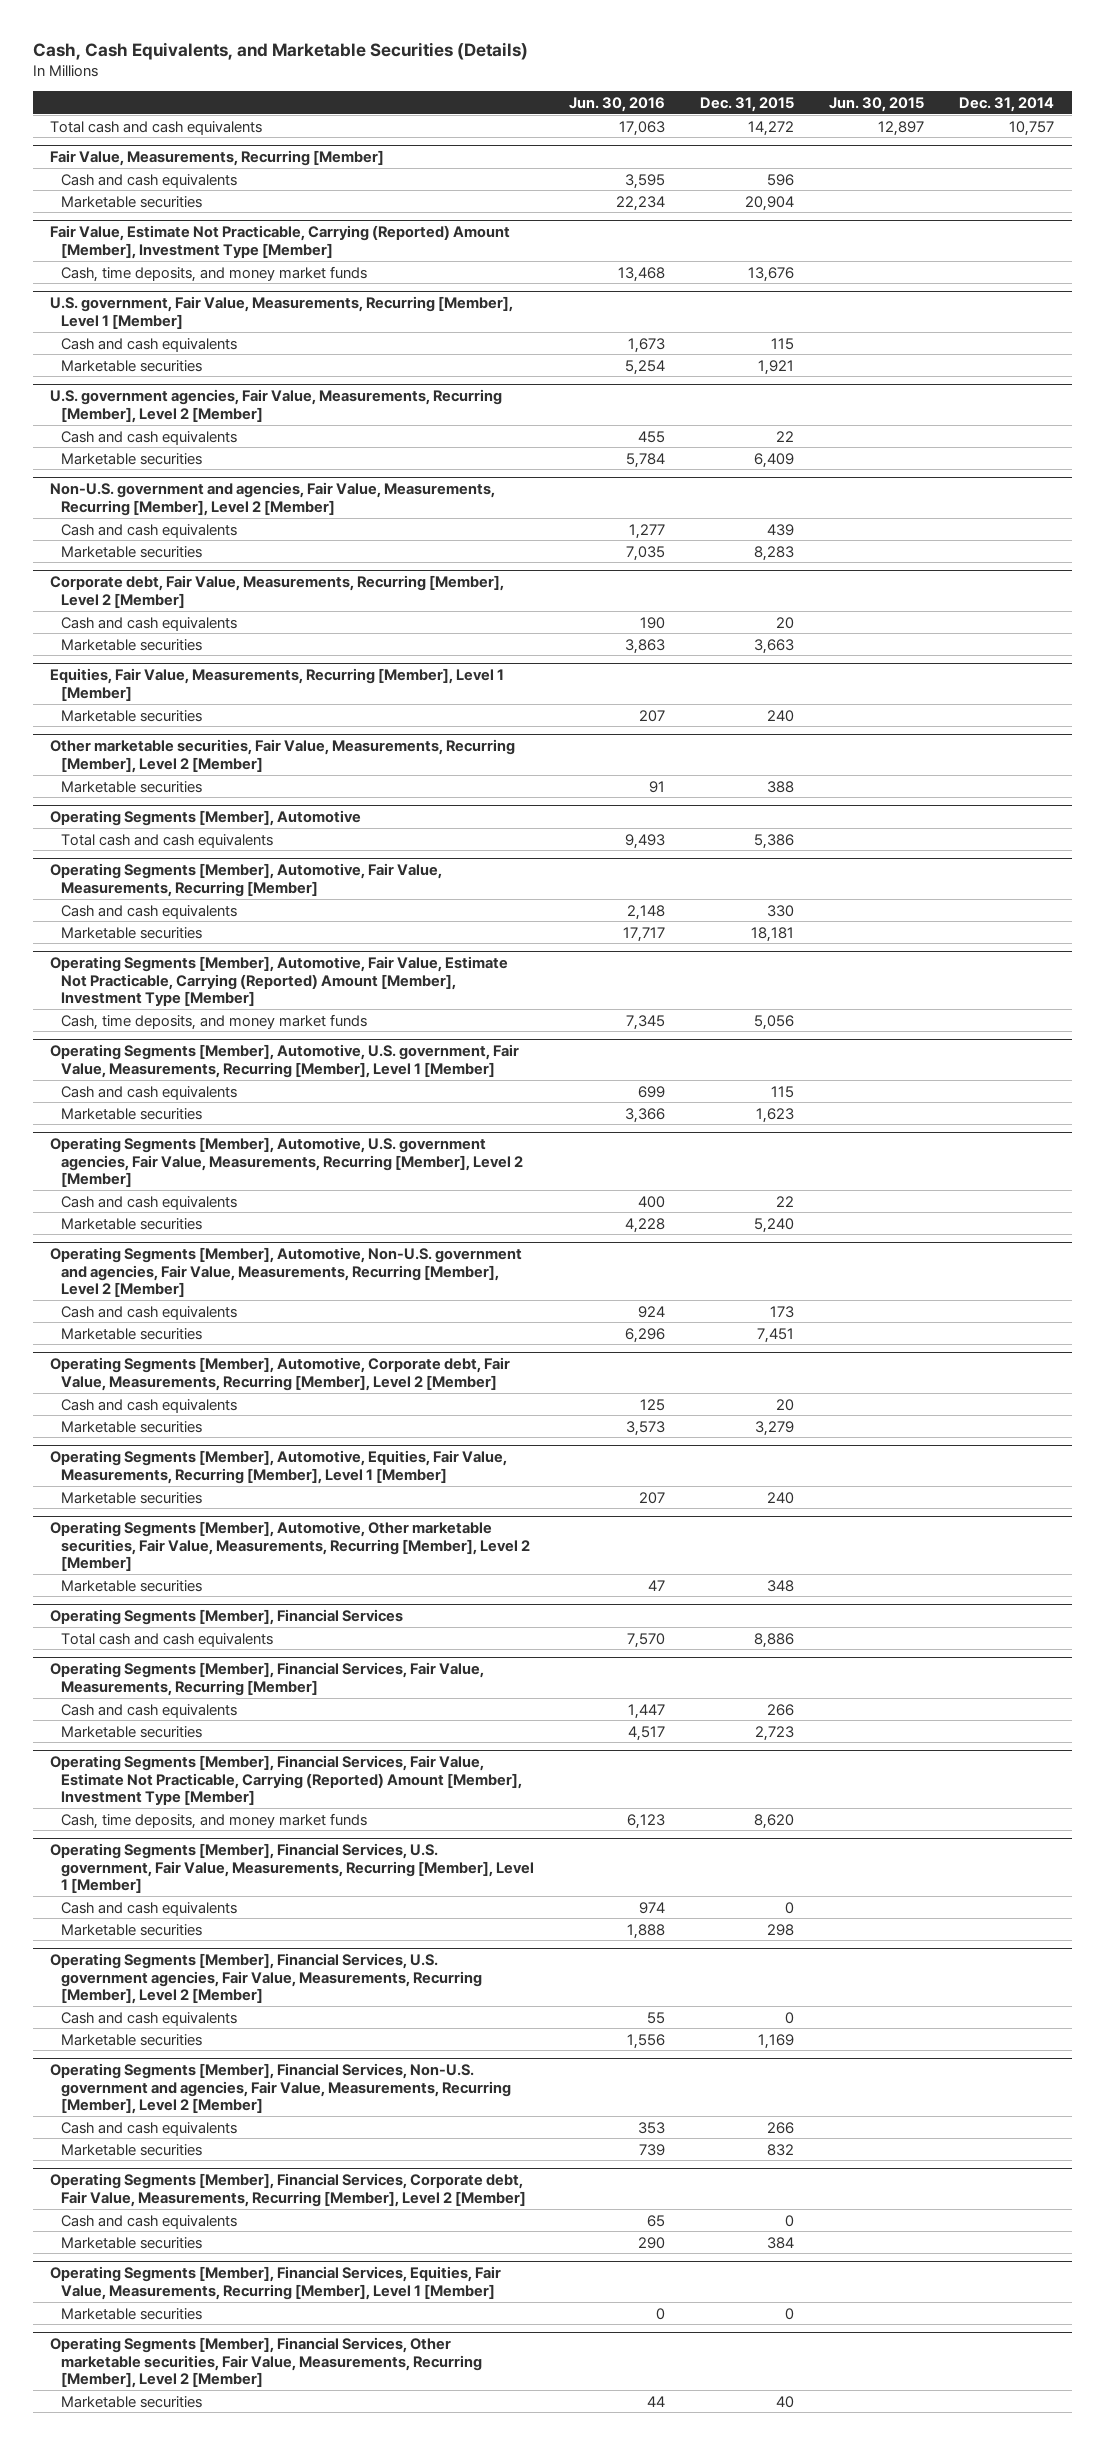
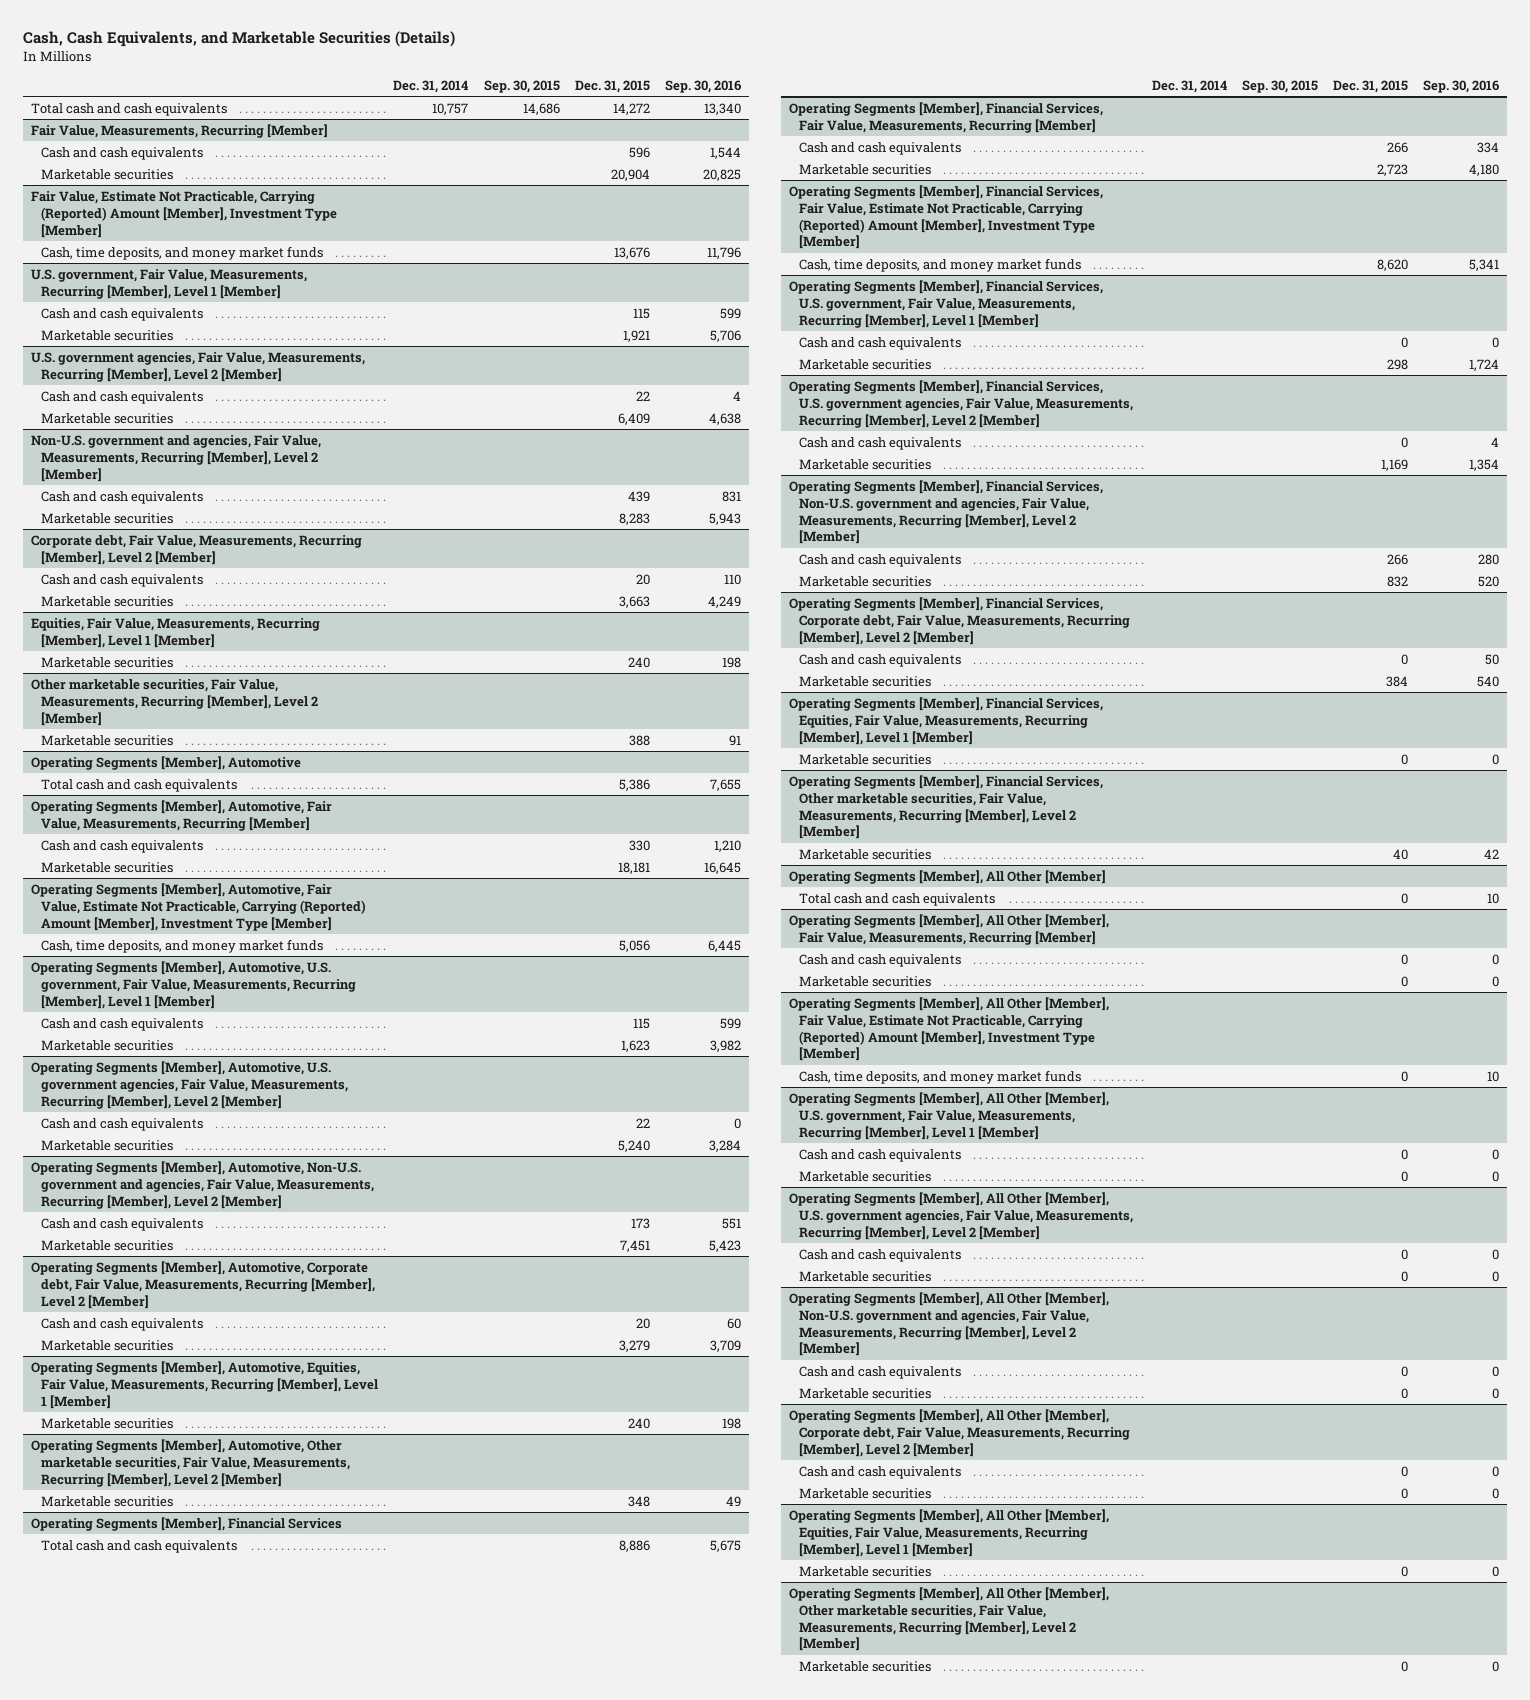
- | Jun. 30, 2016 | Dec. 31, 2015 | Jun. 30, 2015 | Dec. 31, 2014
+ | Dec. 31, 2014 | Sep. 30, 2015 | Dec. 31, 2015 | Sep. 30, 2016
+ Operating Segments [Member], All Other [Member]
+ Total cash and cash equivalents | | | 0 | 10
+ Operating Segments [Member], All Other [Member], Fair Value, Measurements, Recurring [Member]
+ Cash and cash equivalents | | | 0 | 0
+ Marketable securities | | | 0 | 0
+ Operating Segments [Member], All Other [Member], Fair Value, Estimate Not Practicable, Carrying (Reported) Amount [Member], Investment Type [Member]
+ Cash, time deposits, and money market funds | | | 0 | 10
+ Operating Segments [Member], All Other [Member], U.S. government, Fair Value, Measurements, Recurring [Member], Level 1 [Member]
+ Cash and cash equivalents | | | 0 | 0
+ Marketable securities | | | 0 | 0
+ Operating Segments [Member], All Other [Member], U.S. government agencies, Fair Value, Measurements, Recurring [Member], Level 2 [Member]
+ Cash and cash equivalents | | | 0 | 0
+ Marketable securities | | | 0 | 0
+ Operating Segments [Member], All Other [Member], Non-U.S. government and agencies, Fair Value, Measurements, Recurring [Member], Level 2 [Member]
+ Cash and cash equivalents | | | 0 | 0
+ Marketable securities | | | 0 | 0
+ Operating Segments [Member], All Other [Member], Corporate debt, Fair Value, Measurements, Recurring [Member], Level 2 [Member]
+ Cash and cash equivalents | | | 0 | 0
+ Marketable securities | | | 0 | 0
+ Operating Segments [Member], All Other [Member], Equities, Fair Value, Measurements, Recurring [Member], Level 1 [Member]
+ Marketable securities | | | 0 | 0
+ Operating Segments [Member], All Other [Member], Other marketable securities, Fair Value, Measurements, Recurring [Member], Level 2 [Member]
+ Marketable securities | | | 0 | 0

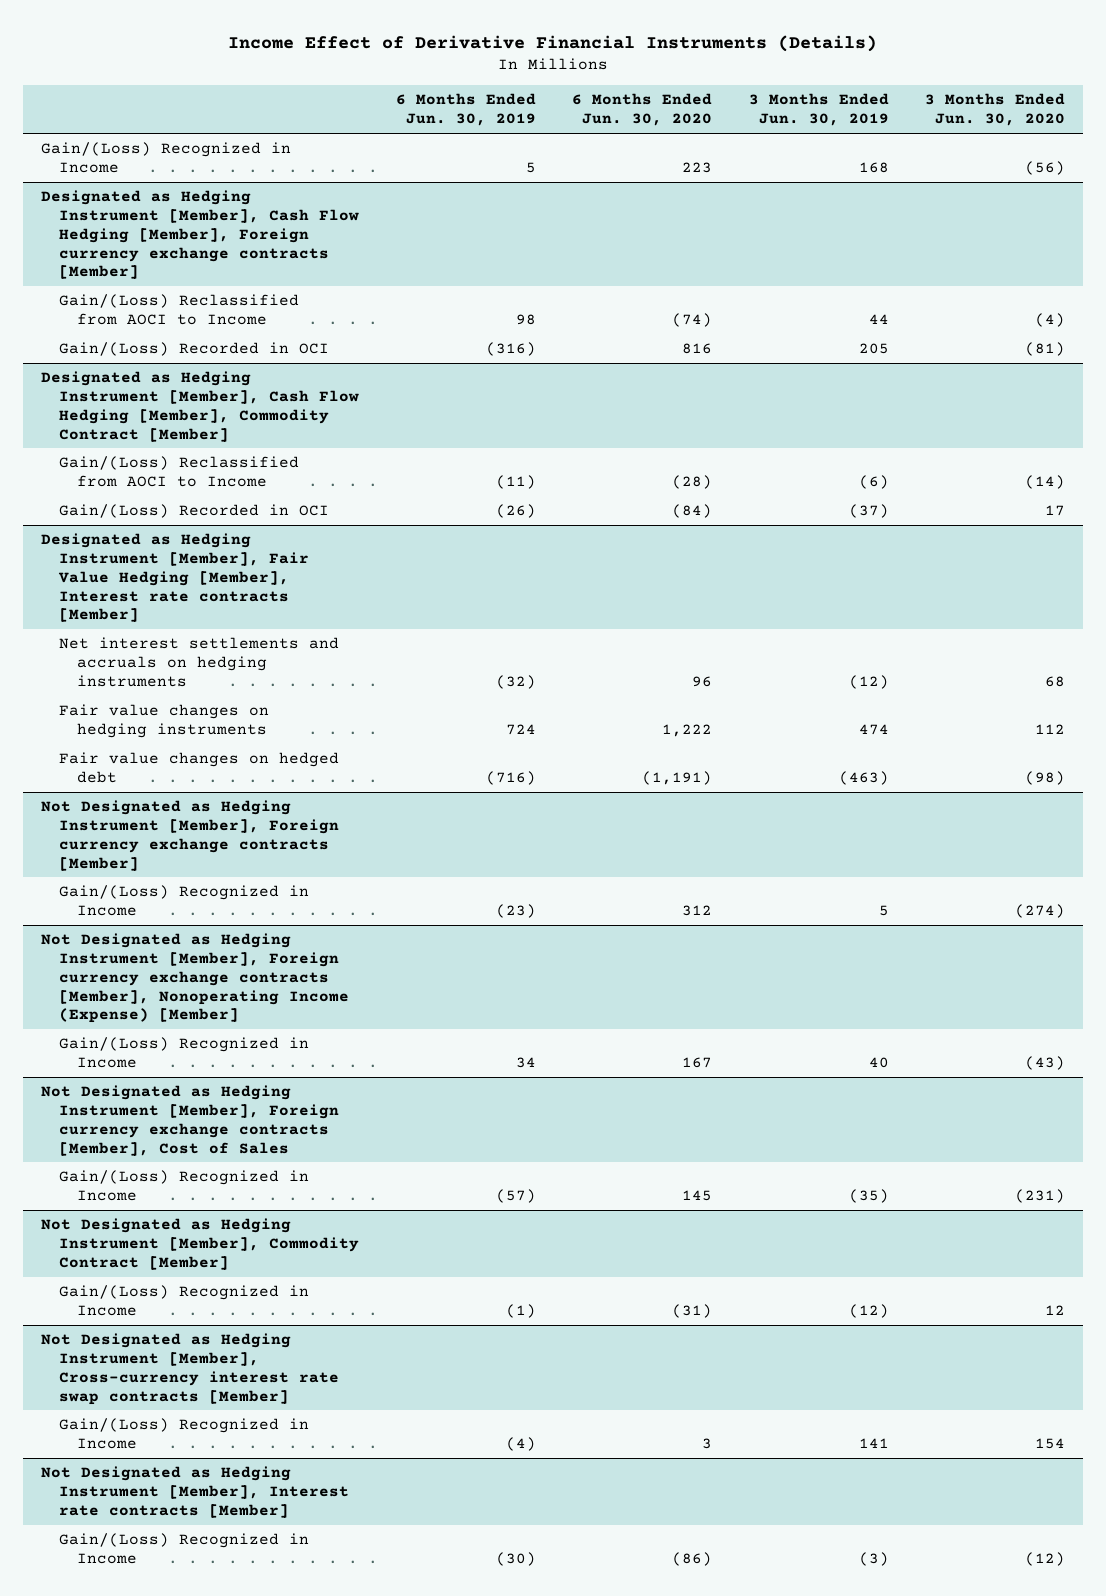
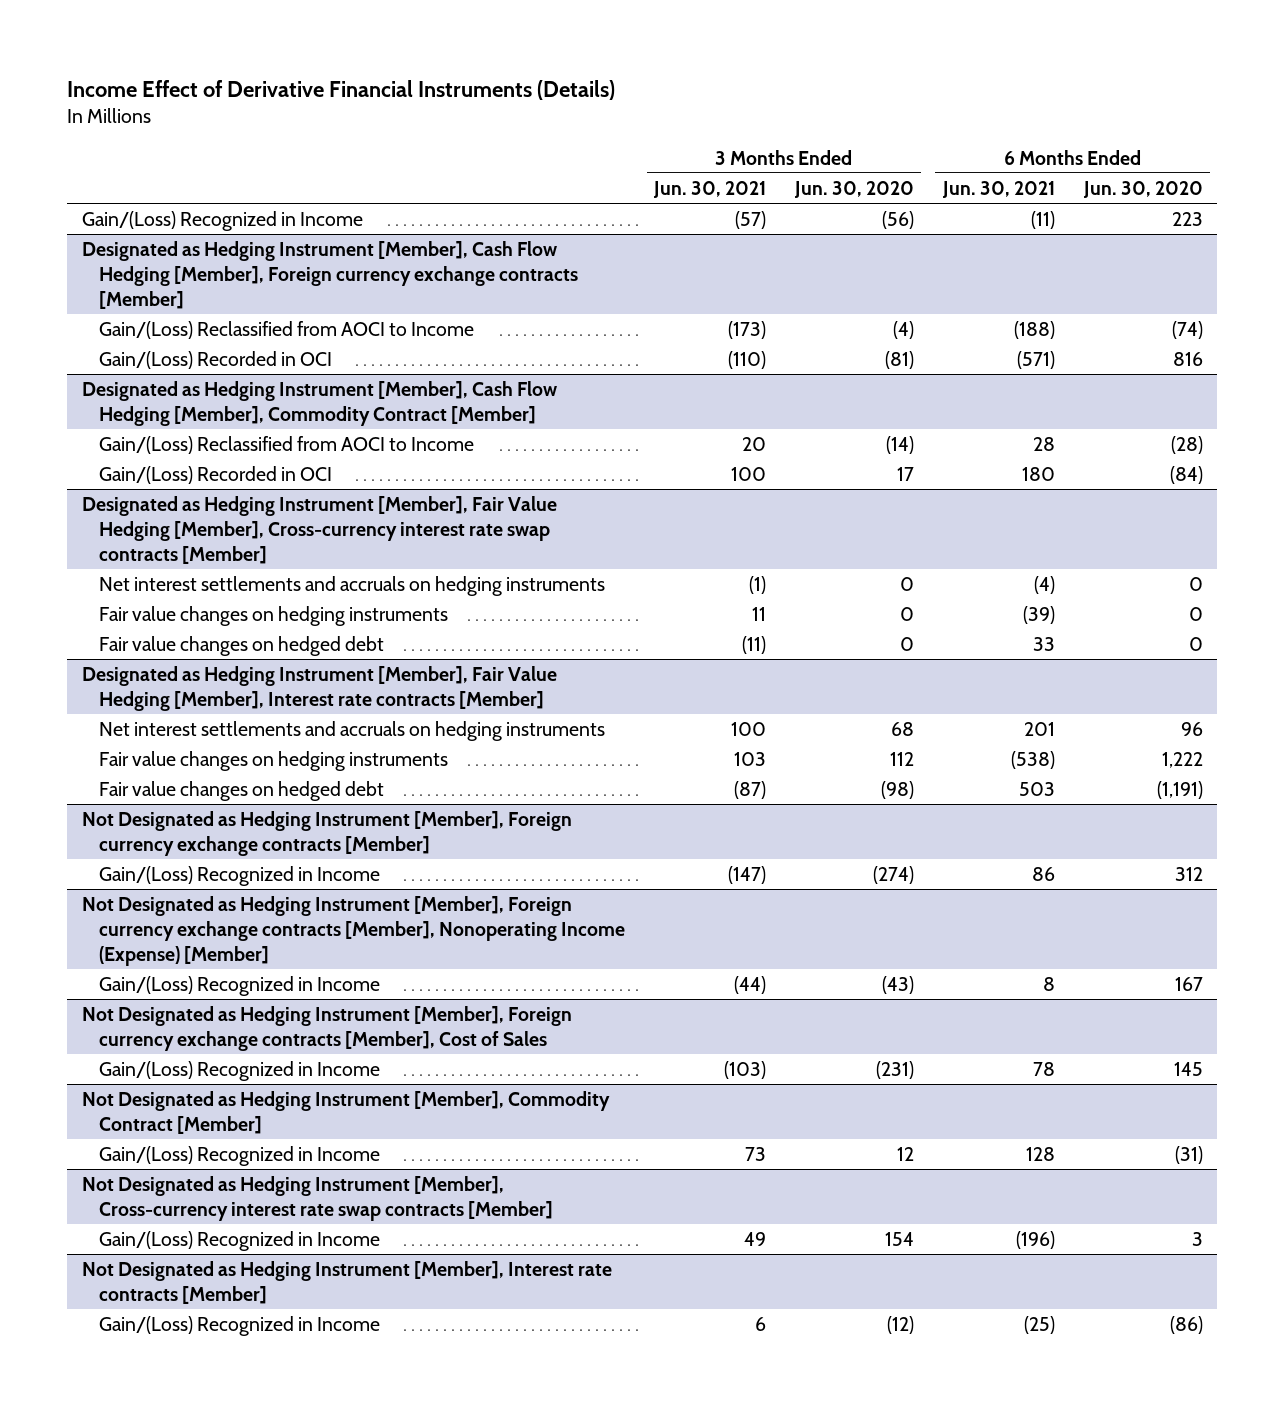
- | 6 Months Ended Jun. 30, 2019 | 6 Months Ended Jun. 30, 2020 | 3 Months Ended Jun. 30, 2019 | 3 Months Ended Jun. 30, 2020
+ | 3 Months Ended Jun. 30, 2021 | 3 Months Ended Jun. 30, 2020 | 6 Months Ended Jun. 30, 2021 | 6 Months Ended Jun. 30, 2020
+ Designated as Hedging Instrument [Member], Fair Value Hedging [Member], Cross-currency interest rate swap contracts [Member]
+ Net interest settlements and accruals on hedging instruments | (1) | 0 | (4) | 0
+ Fair value changes on hedging instruments | 11 | 0 | (39) | 0
+ Fair value changes on hedged debt | (11) | 0 | 33 | 0

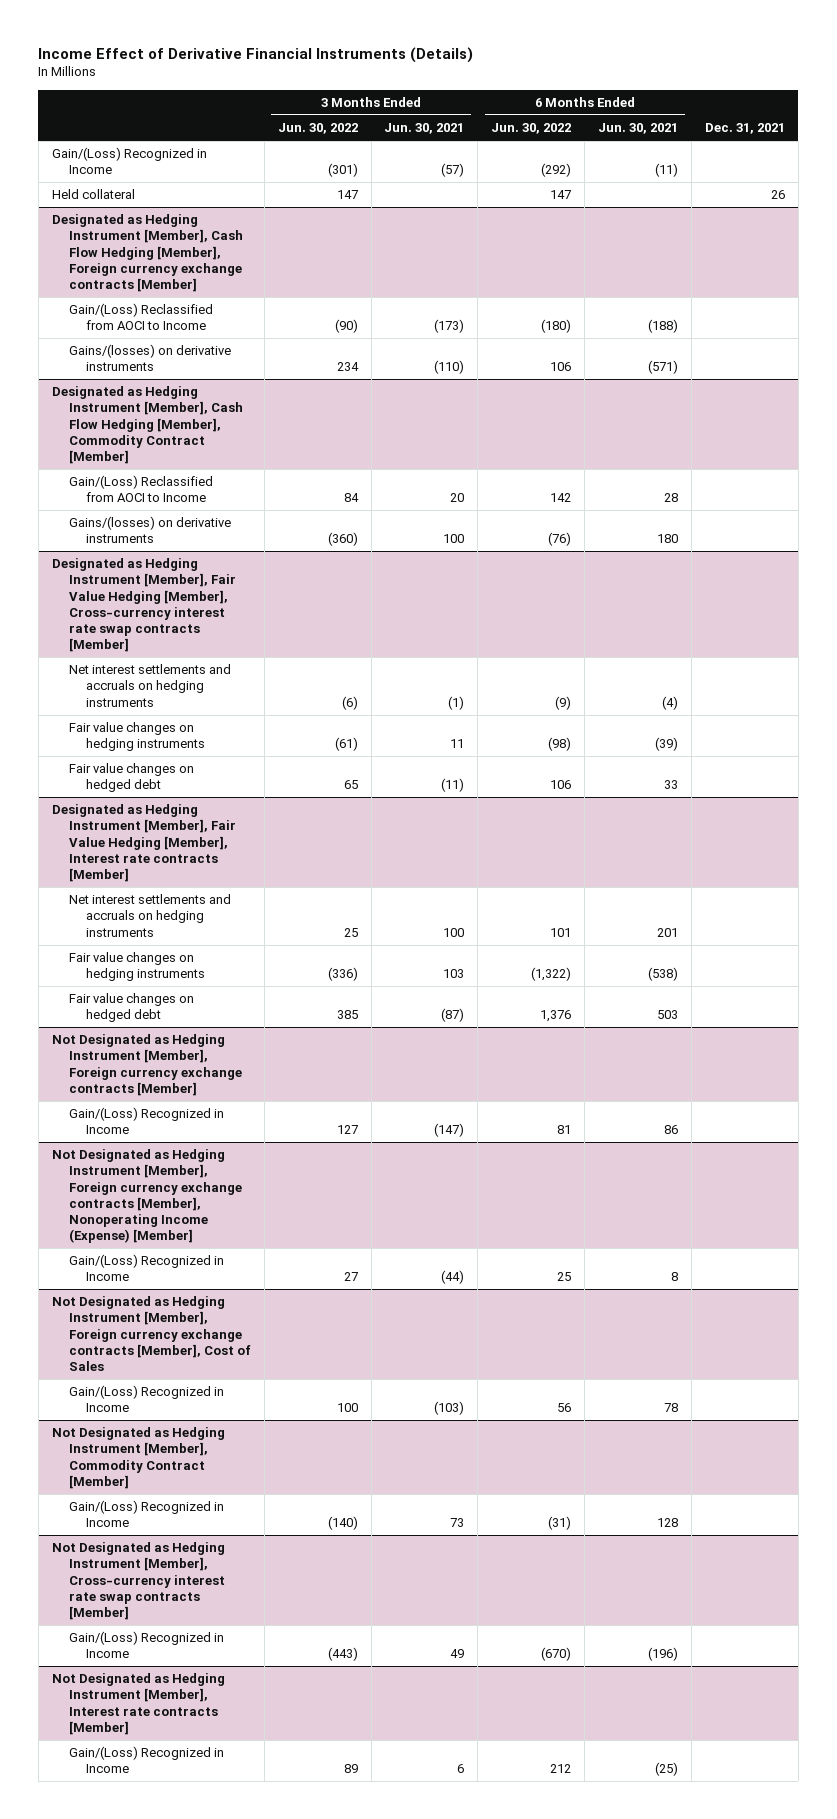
- | 3 Months Ended Jun. 30, 2021 | 3 Months Ended Jun. 30, 2020 | 6 Months Ended Jun. 30, 2021 | 6 Months Ended Jun. 30, 2020
+ | 3 Months Ended Jun. 30, 2022 | 3 Months Ended Jun. 30, 2021 | 6 Months Ended Jun. 30, 2022 | 6 Months Ended Jun. 30, 2021 | Dec. 31, 2021
+ Held collateral | 147 | | 147 | | 26
@ Designated as Hedging Instrument [Member], Cash Flow Hedging [Member], Foreign currency exchange contracts [Member]
- Gain/(Loss) Recorded in OCI | (110) | (81) | (571) | 816
+ Gains/(losses) on derivative instruments | 234 | (110) | 106 | (571) |
@ Designated as Hedging Instrument [Member], Cash Flow Hedging [Member], Commodity Contract [Member]
- Gain/(Loss) Recorded in OCI | 100 | 17 | 180 | (84)
+ Gains/(losses) on derivative instruments | (360) | 100 | (76) | 180 |

